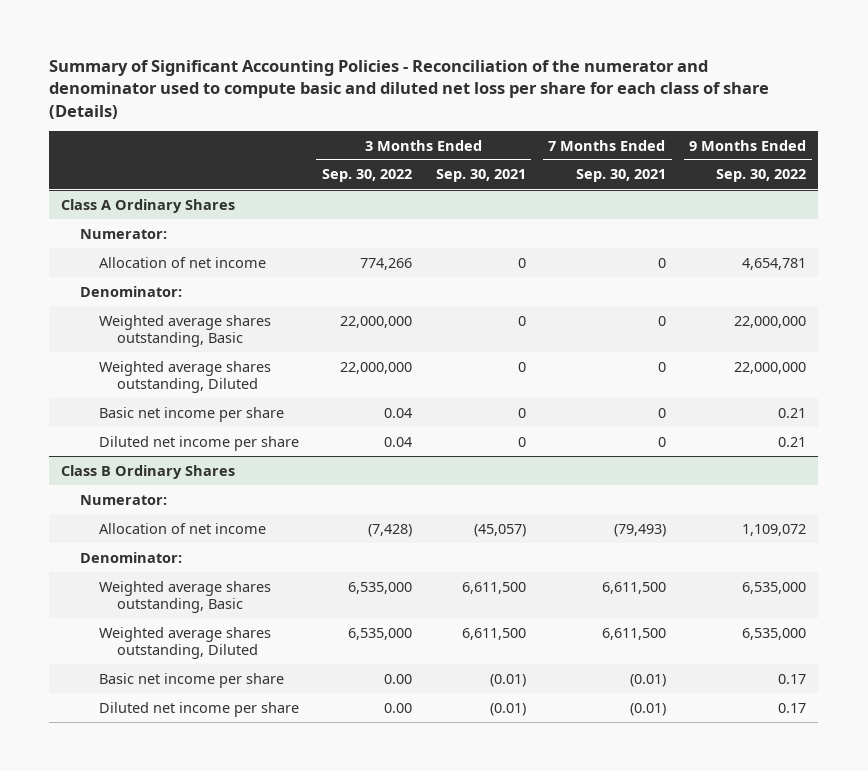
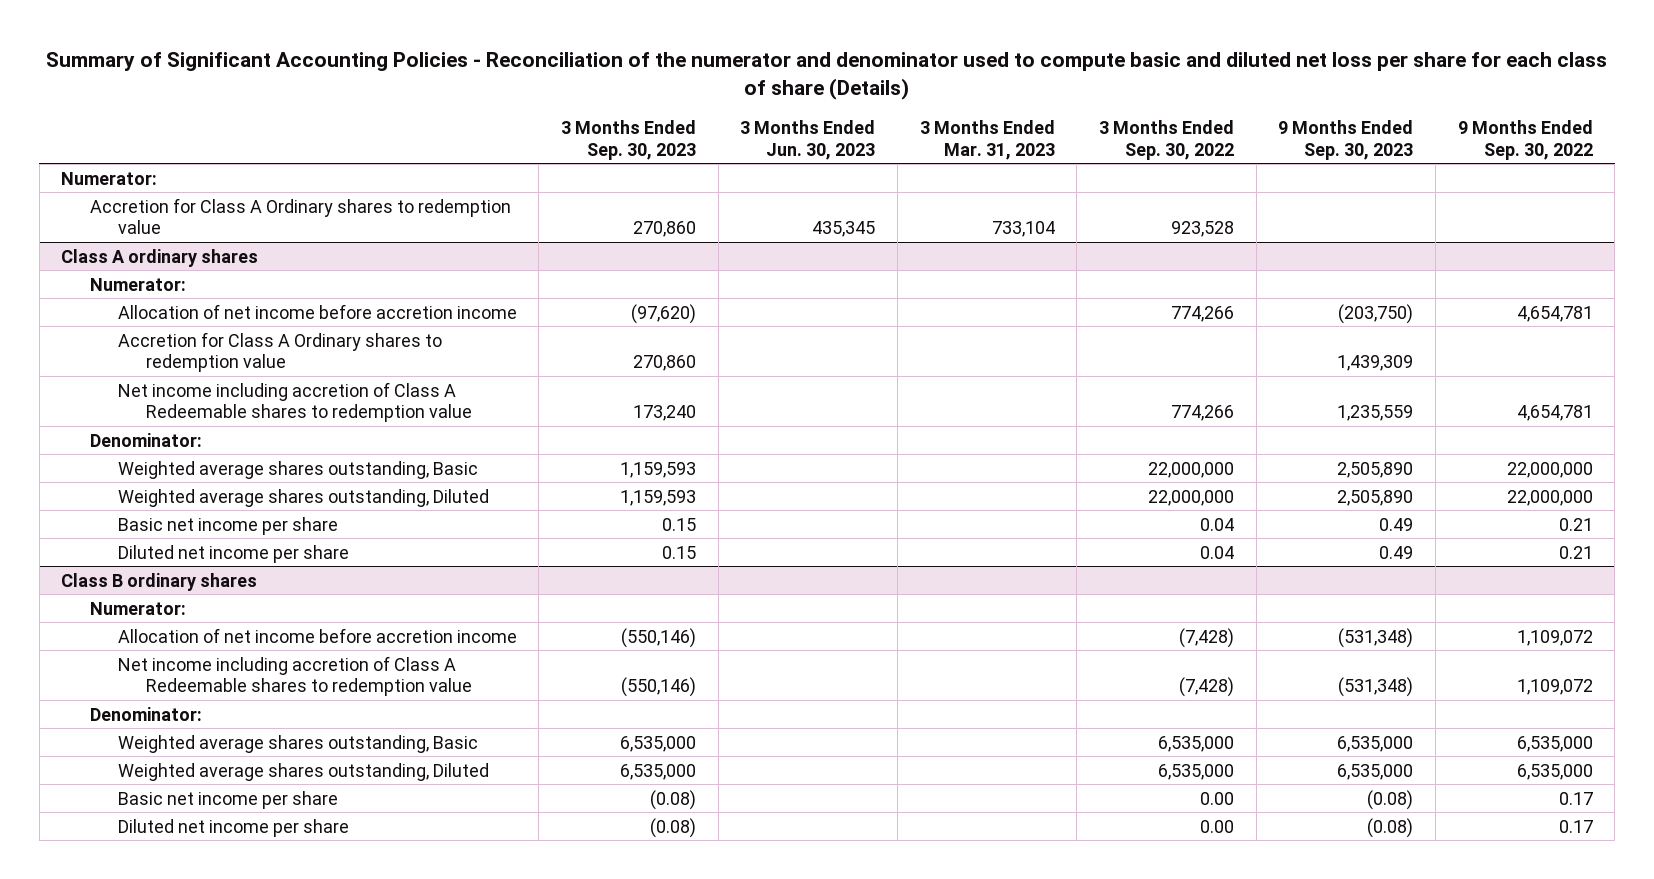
- | 3 Months Ended Sep. 30, 2022 | 3 Months Ended Sep. 30, 2021 | 7 Months Ended Sep. 30, 2021 | 9 Months Ended Sep. 30, 2022
+ | 3 Months Ended Sep. 30, 2023 | 3 Months Ended Jun. 30, 2023 | 3 Months Ended Mar. 31, 2023 | 3 Months Ended Sep. 30, 2022 | 9 Months Ended Sep. 30, 2023 | 9 Months Ended Sep. 30, 2022
- Class A Ordinary Shares
- Allocation of net income | 774,266 | 0 | 0 | 4,654,781
+ Accretion for Class A Ordinary shares to redemption value | 270,860 | 435,345 | 733,104 | 923,528 | |
+ Class A ordinary shares
+ Numerator:
+ Allocation of net income before accretion income | (97,620) | | | 774,266 | (203,750) | 4,654,781
+ Accretion for Class A Ordinary shares to redemption value | 270,860 | | | | 1,439,309 |
+ Net income including accretion of Class A Redeemable shares to redemption value | 173,240 | | | 774,266 | 1,235,559 | 4,654,781
- Class B Ordinary Shares
+ Class B ordinary shares
- Allocation of net income | (7,428) | (45,057) | (79,493) | 1,109,072
+ Allocation of net income before accretion income | (550,146) | | | (7,428) | (531,348) | 1,109,072
+ Net income including accretion of Class A Redeemable shares to redemption value | (550,146) | | | (7,428) | (531,348) | 1,109,072

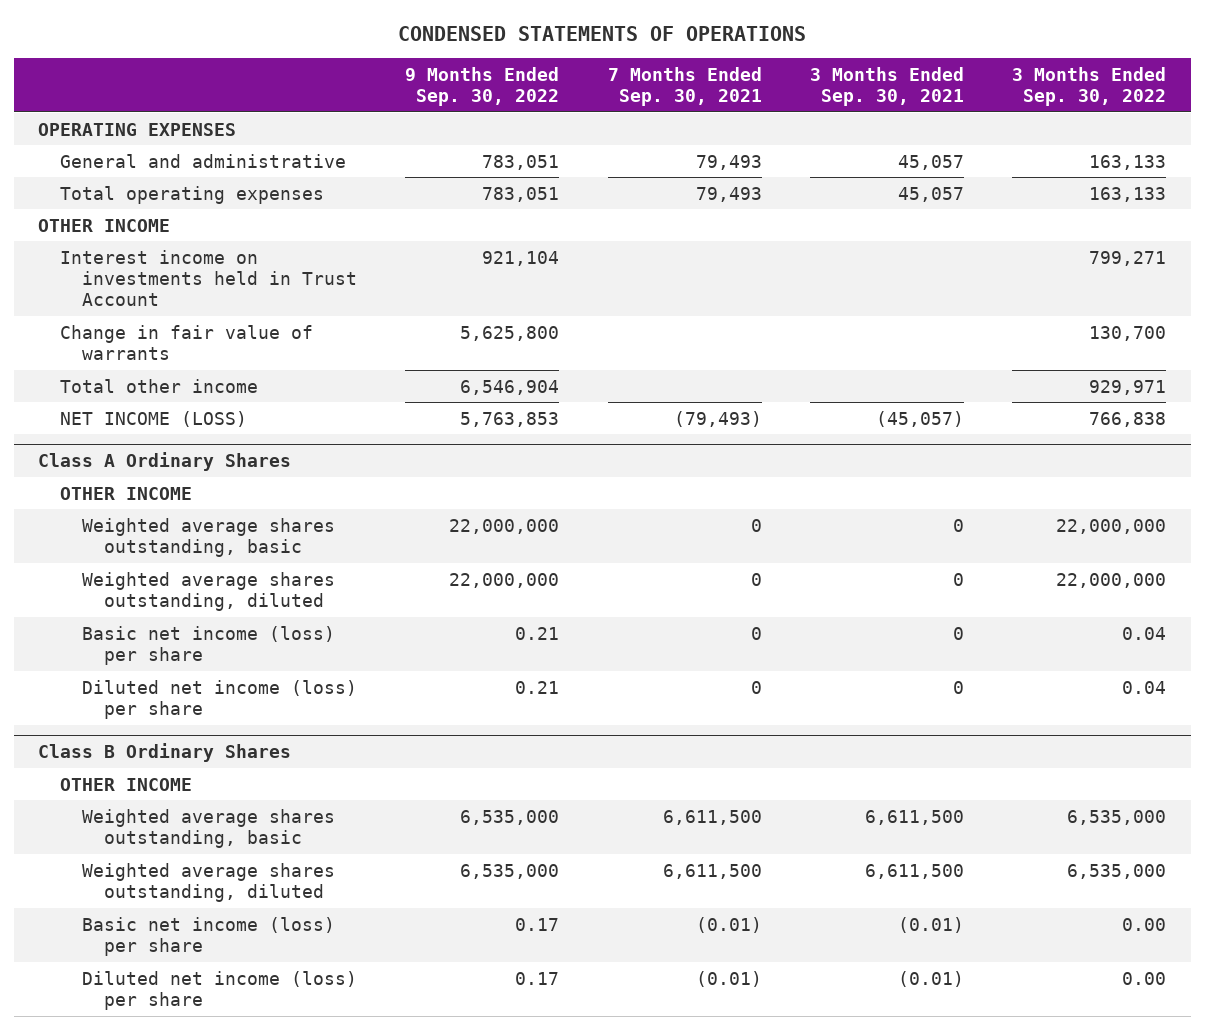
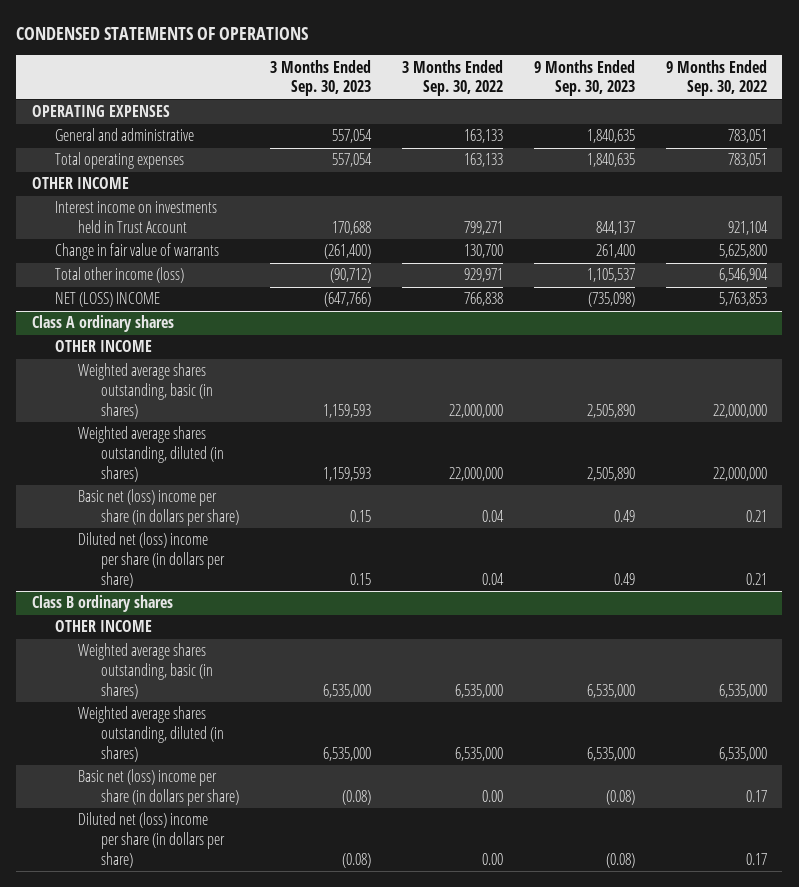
- | 9 Months Ended Sep. 30, 2022 | 7 Months Ended Sep. 30, 2021 | 3 Months Ended Sep. 30, 2021 | 3 Months Ended Sep. 30, 2022
+ | 3 Months Ended Sep. 30, 2023 | 3 Months Ended Sep. 30, 2022 | 9 Months Ended Sep. 30, 2023 | 9 Months Ended Sep. 30, 2022
- Total other income | 6,546,904 | | | 929,971
- NET INCOME (LOSS) | 5,763,853 | (79,493) | (45,057) | 766,838
- Class A Ordinary Shares
+ Total other income (loss) | (90,712) | 929,971 | 1,105,537 | 6,546,904
+ NET (LOSS) INCOME | (647,766) | 766,838 | (735,098) | 5,763,853
+ Class A ordinary shares
- Weighted average shares outstanding, basic | 22,000,000 | 0 | 0 | 22,000,000
- Weighted average shares outstanding, diluted | 22,000,000 | 0 | 0 | 22,000,000
- Basic net income (loss) per share | 0.21 | 0 | 0 | 0.04
- Diluted net income (loss) per share | 0.21 | 0 | 0 | 0.04
- Class B Ordinary Shares
+ Weighted average shares outstanding, basic (in shares) | 1,159,593 | 22,000,000 | 2,505,890 | 22,000,000
+ Weighted average shares outstanding, diluted (in shares) | 1,159,593 | 22,000,000 | 2,505,890 | 22,000,000
+ Basic net (loss) income per share (in dollars per share) | 0.15 | 0.04 | 0.49 | 0.21
+ Diluted net (loss) income per share (in dollars per share) | 0.15 | 0.04 | 0.49 | 0.21
+ Class B ordinary shares
- Weighted average shares outstanding, basic | 6,535,000 | 6,611,500 | 6,611,500 | 6,535,000
- Weighted average shares outstanding, diluted | 6,535,000 | 6,611,500 | 6,611,500 | 6,535,000
- Basic net income (loss) per share | 0.17 | (0.01) | (0.01) | 0.00
- Diluted net income (loss) per share | 0.17 | (0.01) | (0.01) | 0.00
+ Weighted average shares outstanding, basic (in shares) | 6,535,000 | 6,535,000 | 6,535,000 | 6,535,000
+ Weighted average shares outstanding, diluted (in shares) | 6,535,000 | 6,535,000 | 6,535,000 | 6,535,000
+ Basic net (loss) income per share (in dollars per share) | (0.08) | 0.00 | (0.08) | 0.17
+ Diluted net (loss) income per share (in dollars per share) | (0.08) | 0.00 | (0.08) | 0.17

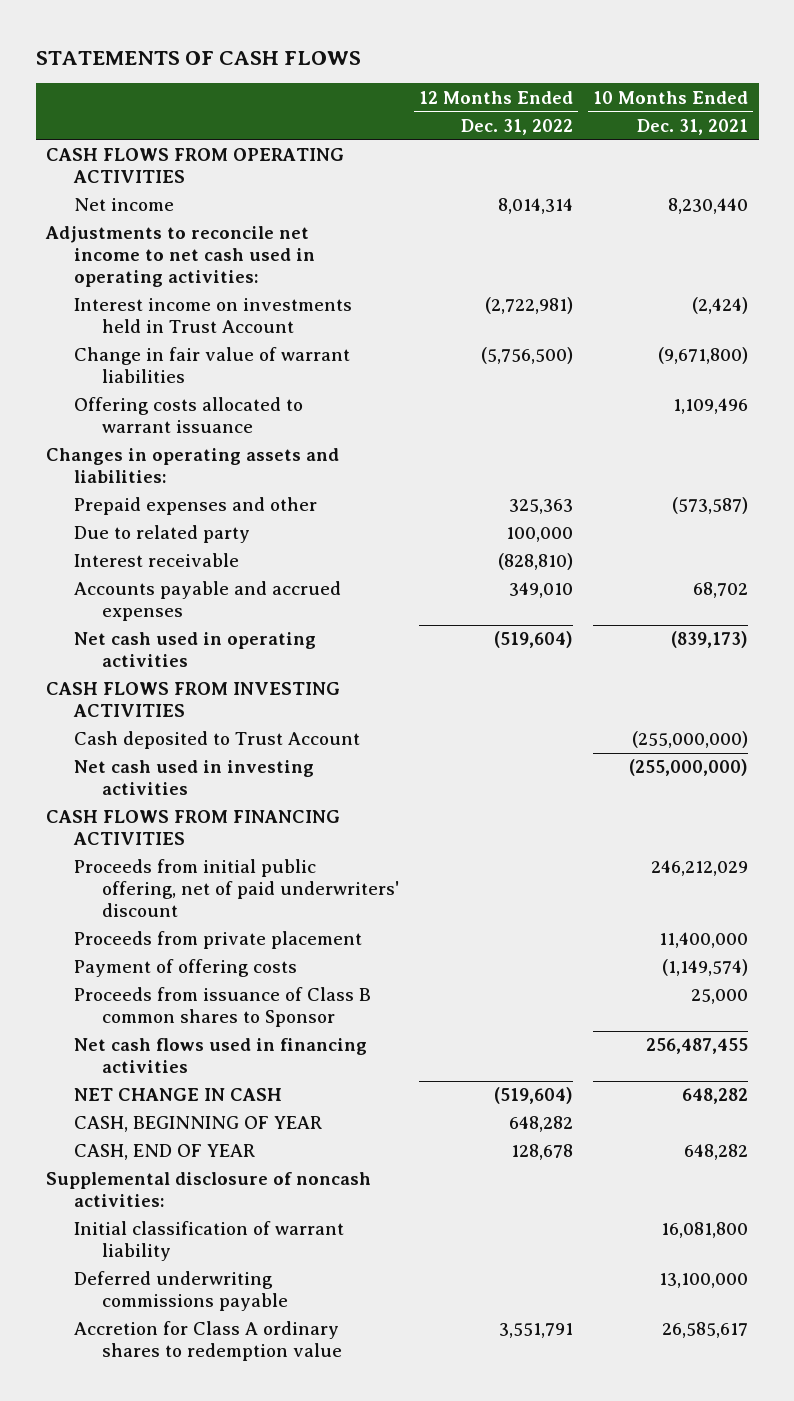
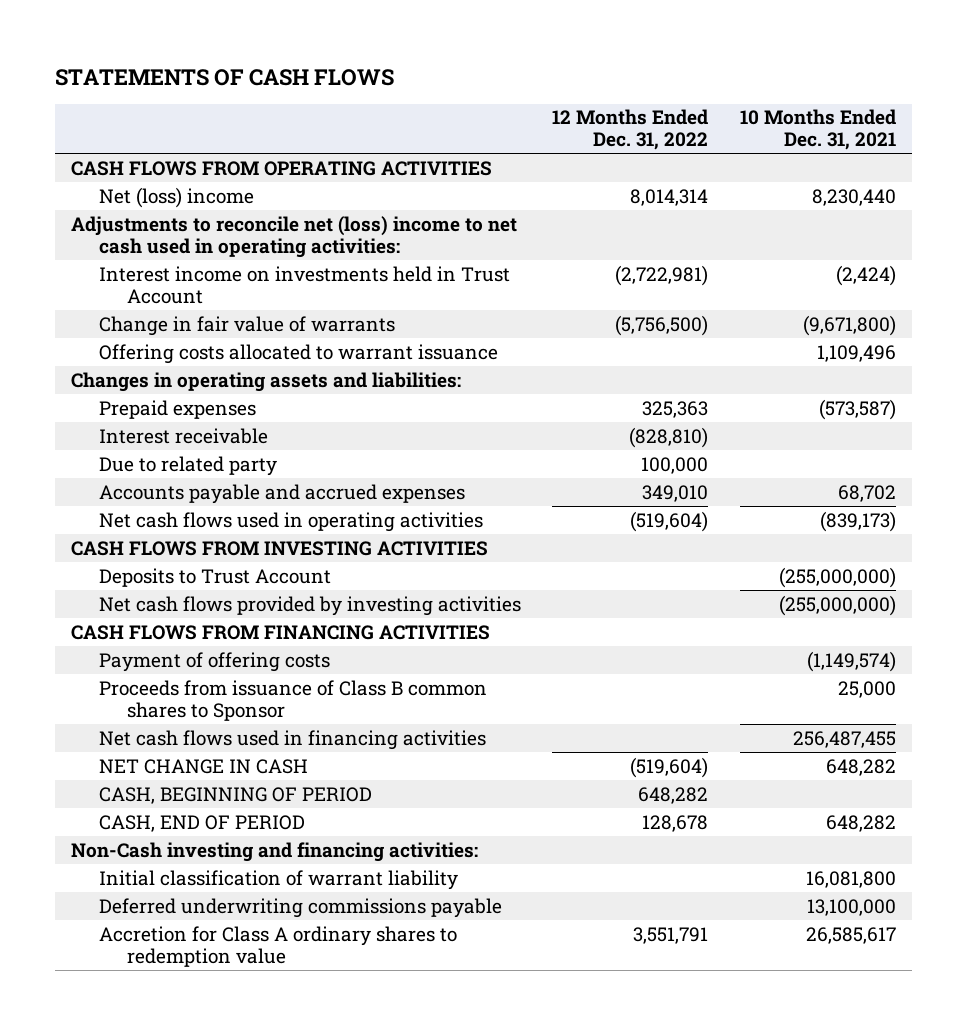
- Net income | 8,014,314 | 8,230,440
- Adjustments to reconcile net income to net cash used in operating activities:
+ Net (loss) income | 8,014,314 | 8,230,440
+ Adjustments to reconcile net (loss) income to net cash used in operating activities:
- Change in fair value of warrant liabilities | (5,756,500) | (9,671,800)
+ Change in fair value of warrants | (5,756,500) | (9,671,800)
- Prepaid expenses and other | 325,363 | (573,587)
+ Prepaid expenses | 325,363 | (573,587)
moved down: Due to related party | 100,000 |
- Net cash used in operating activities | (519,604) | (839,173)
+ Net cash flows used in operating activities | (519,604) | (839,173)
- Cash deposited to Trust Account | | (255,000,000)
- Net cash used in investing activities | | (255,000,000)
+ Deposits to Trust Account | | (255,000,000)
+ Net cash flows provided by investing activities | | (255,000,000)
- Proceeds from initial public offering, net of paid underwriters' discount | | 246,212,029
- Proceeds from private placement | | 11,400,000
- CASH, BEGINNING OF YEAR | 648,282 |
- CASH, END OF YEAR | 128,678 | 648,282
- Supplemental disclosure of noncash activities:
+ CASH, BEGINNING OF PERIOD | 648,282 |
+ CASH, END OF PERIOD | 128,678 | 648,282
+ Non-Cash investing and financing activities:

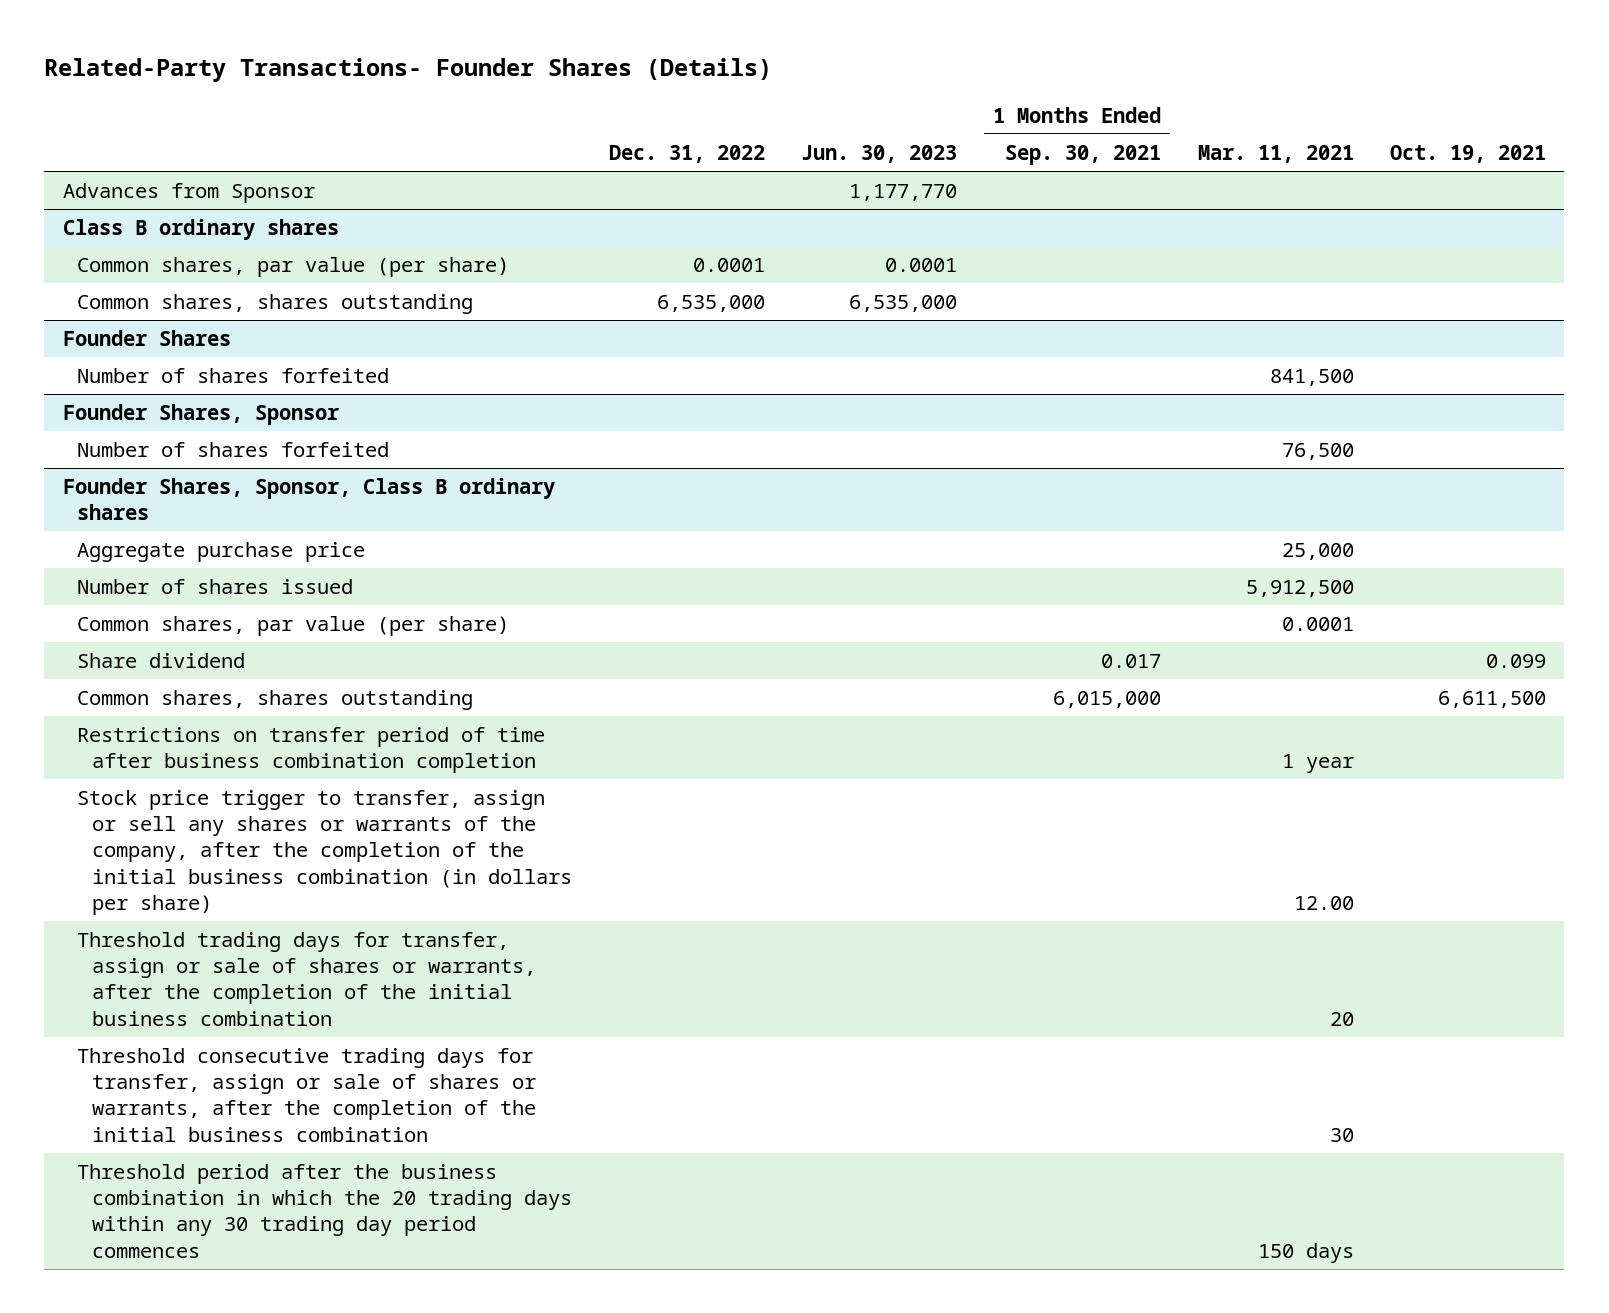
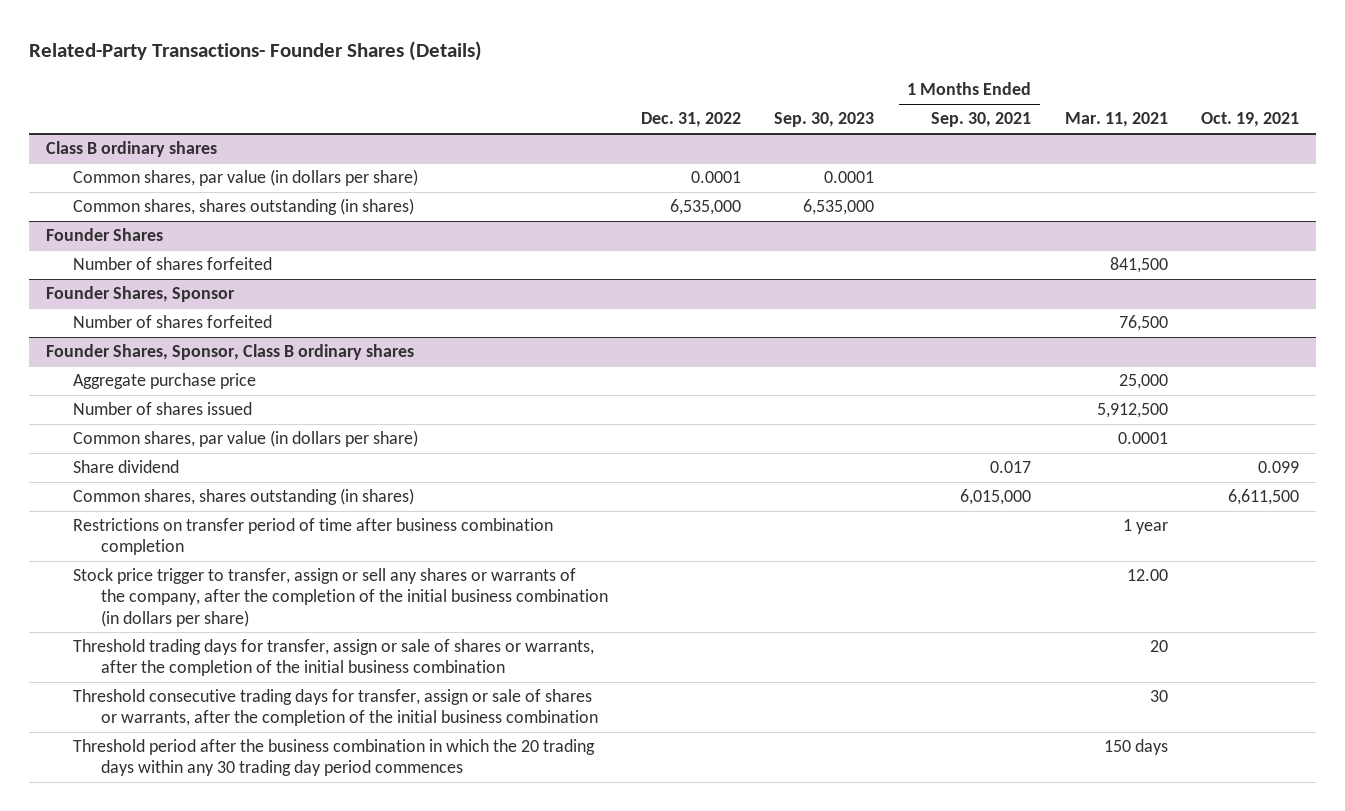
- | Dec. 31, 2022 | Jun. 30, 2023 | 1 Months Ended Sep. 30, 2021 | Mar. 11, 2021 | Oct. 19, 2021
+ | Dec. 31, 2022 | Sep. 30, 2023 | 1 Months Ended Sep. 30, 2021 | Mar. 11, 2021 | Oct. 19, 2021
- Advances from Sponsor | | 1,177,770 | | |
@ Class B ordinary shares
- Common shares, par value (per share) | 0.0001 | 0.0001 | | |
- Common shares, shares outstanding | 6,535,000 | 6,535,000 | | |
+ Common shares, par value (in dollars per share) | 0.0001 | 0.0001 | | |
+ Common shares, shares outstanding (in shares) | 6,535,000 | 6,535,000 | | |
@ Founder Shares, Sponsor, Class B ordinary shares
- Common shares, par value (per share) | | | | 0.0001 |
+ Common shares, par value (in dollars per share) | | | | 0.0001 |
- Common shares, shares outstanding | | | 6,015,000 | | 6,611,500
+ Common shares, shares outstanding (in shares) | | | 6,015,000 | | 6,611,500

